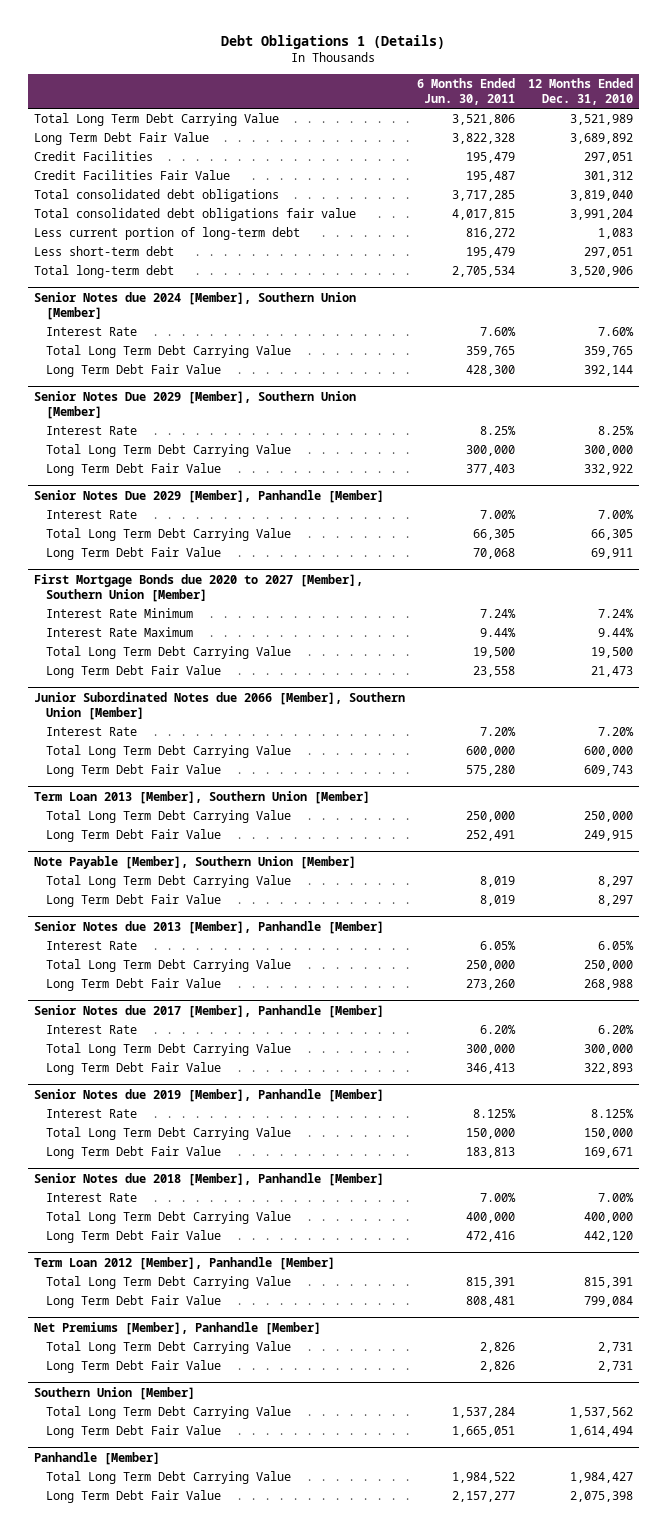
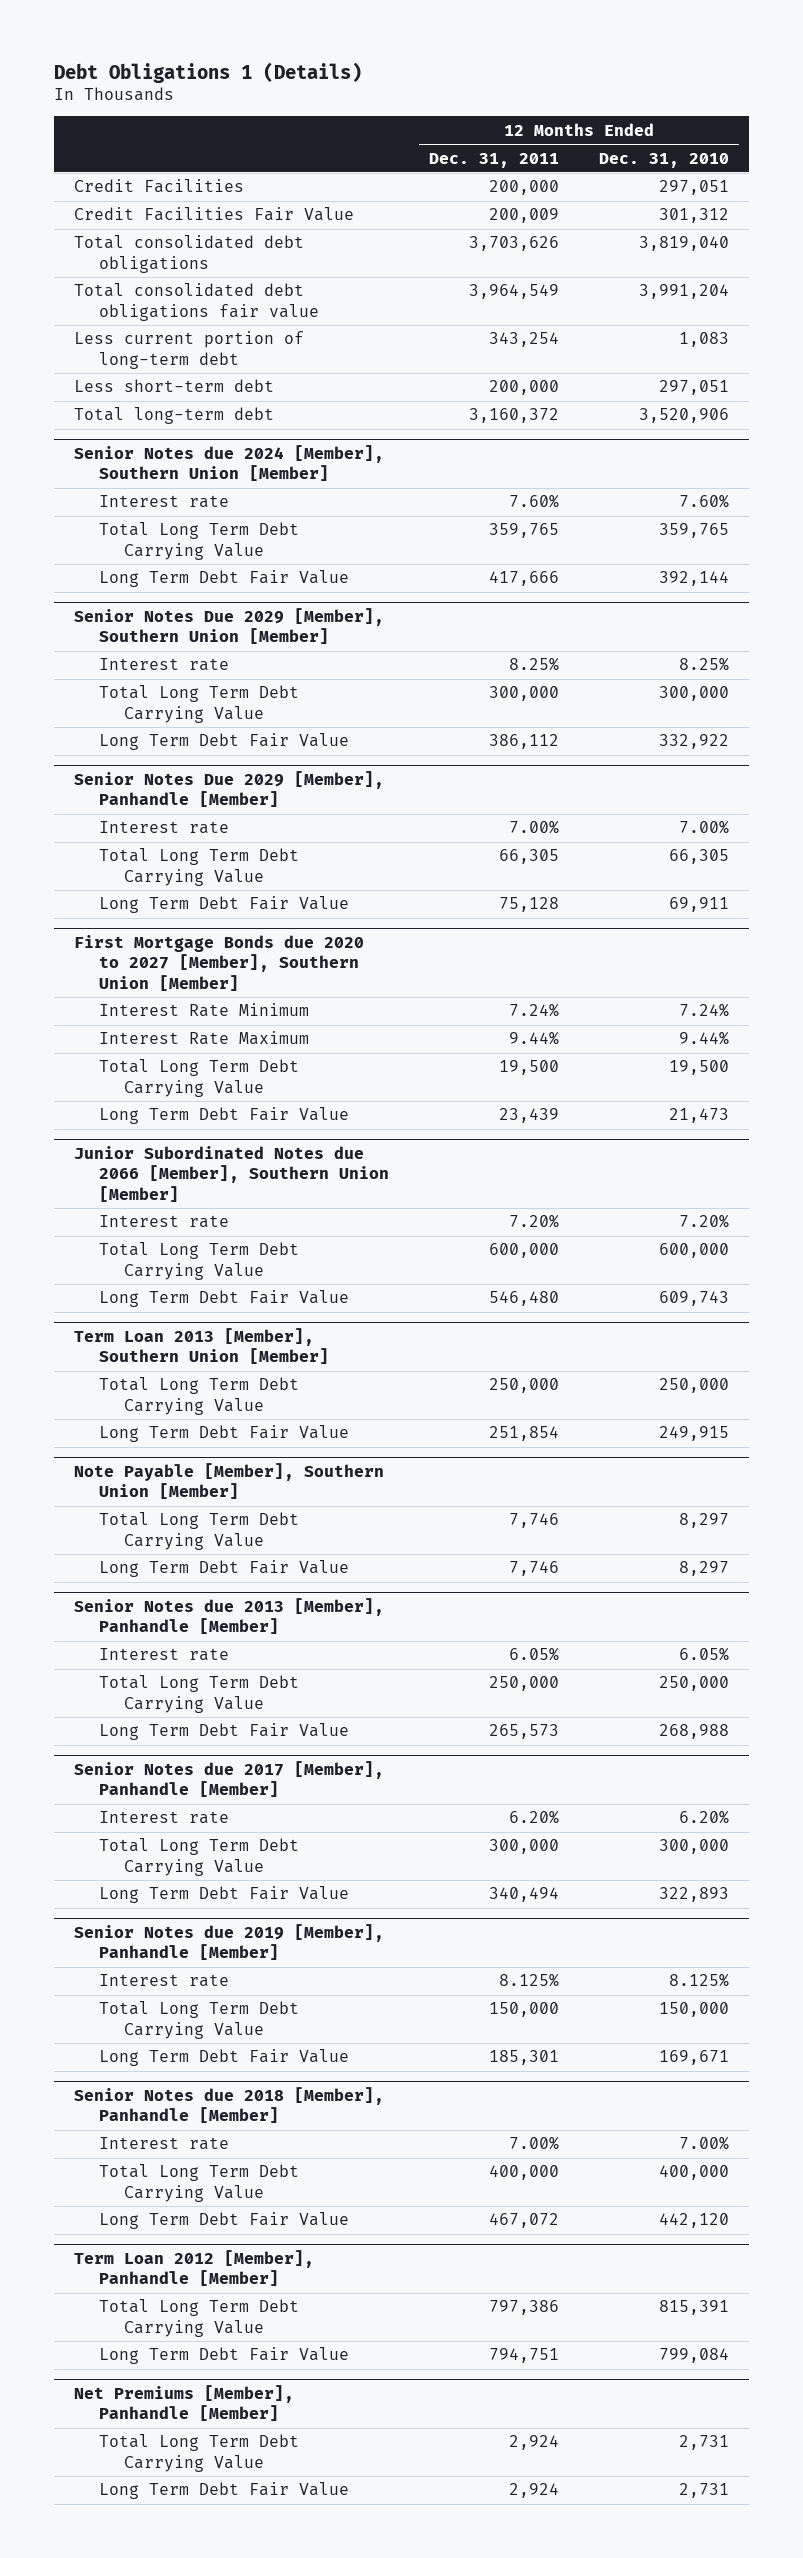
- | 6 Months Ended Jun. 30, 2011 | 12 Months Ended Dec. 31, 2010
+ | 12 Months Ended Dec. 31, 2011 | 12 Months Ended Dec. 31, 2010
- Total Long Term Debt Carrying Value | 3,521,806 | 3,521,989
- Long Term Debt Fair Value | 3,822,328 | 3,689,892
@ Senior Notes due 2024 [Member], Southern Union [Member]
- Interest Rate | 7.60% | 7.60%
+ Interest rate | 7.60% | 7.60%
@ Senior Notes Due 2029 [Member], Southern Union [Member]
- Interest Rate | 8.25% | 8.25%
+ Interest rate | 8.25% | 8.25%
@ Senior Notes Due 2029 [Member], Panhandle [Member]
- Interest Rate | 7.00% | 7.00%
+ Interest rate | 7.00% | 7.00%
@ Junior Subordinated Notes due 2066 [Member], Southern Union [Member]
- Interest Rate | 7.20% | 7.20%
+ Interest rate | 7.20% | 7.20%
@ Senior Notes due 2013 [Member], Panhandle [Member]
- Interest Rate | 6.05% | 6.05%
+ Interest rate | 6.05% | 6.05%
@ Senior Notes due 2017 [Member], Panhandle [Member]
- Interest Rate | 6.20% | 6.20%
+ Interest rate | 6.20% | 6.20%
@ Senior Notes due 2019 [Member], Panhandle [Member]
- Interest Rate | 8.125% | 8.125%
+ Interest rate | 8.125% | 8.125%
@ Senior Notes due 2018 [Member], Panhandle [Member]
- Interest Rate | 7.00% | 7.00%
+ Interest rate | 7.00% | 7.00%
- Southern Union [Member]
- Total Long Term Debt Carrying Value | 1,537,284 | 1,537,562
- Long Term Debt Fair Value | 1,665,051 | 1,614,494
- Panhandle [Member]
- Total Long Term Debt Carrying Value | 1,984,522 | 1,984,427
- Long Term Debt Fair Value | 2,157,277 | 2,075,398

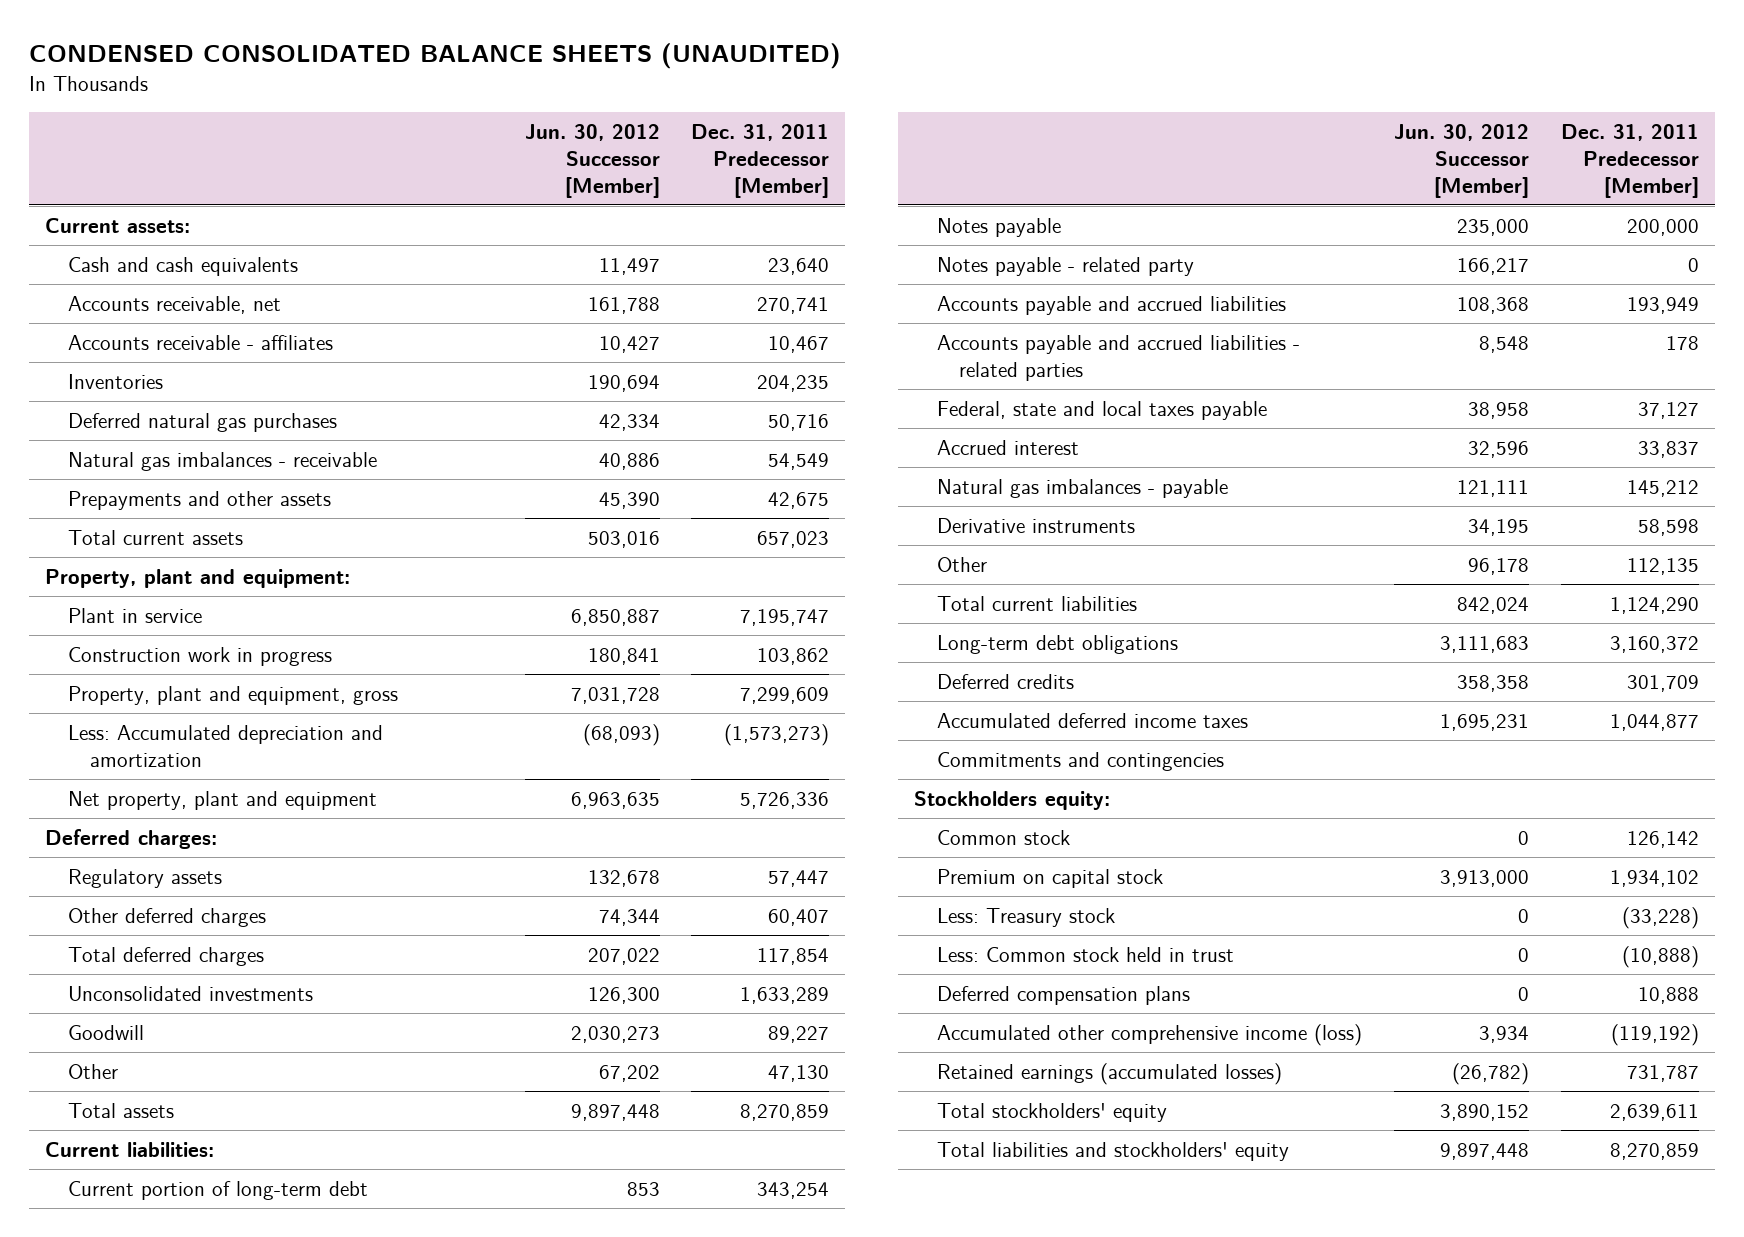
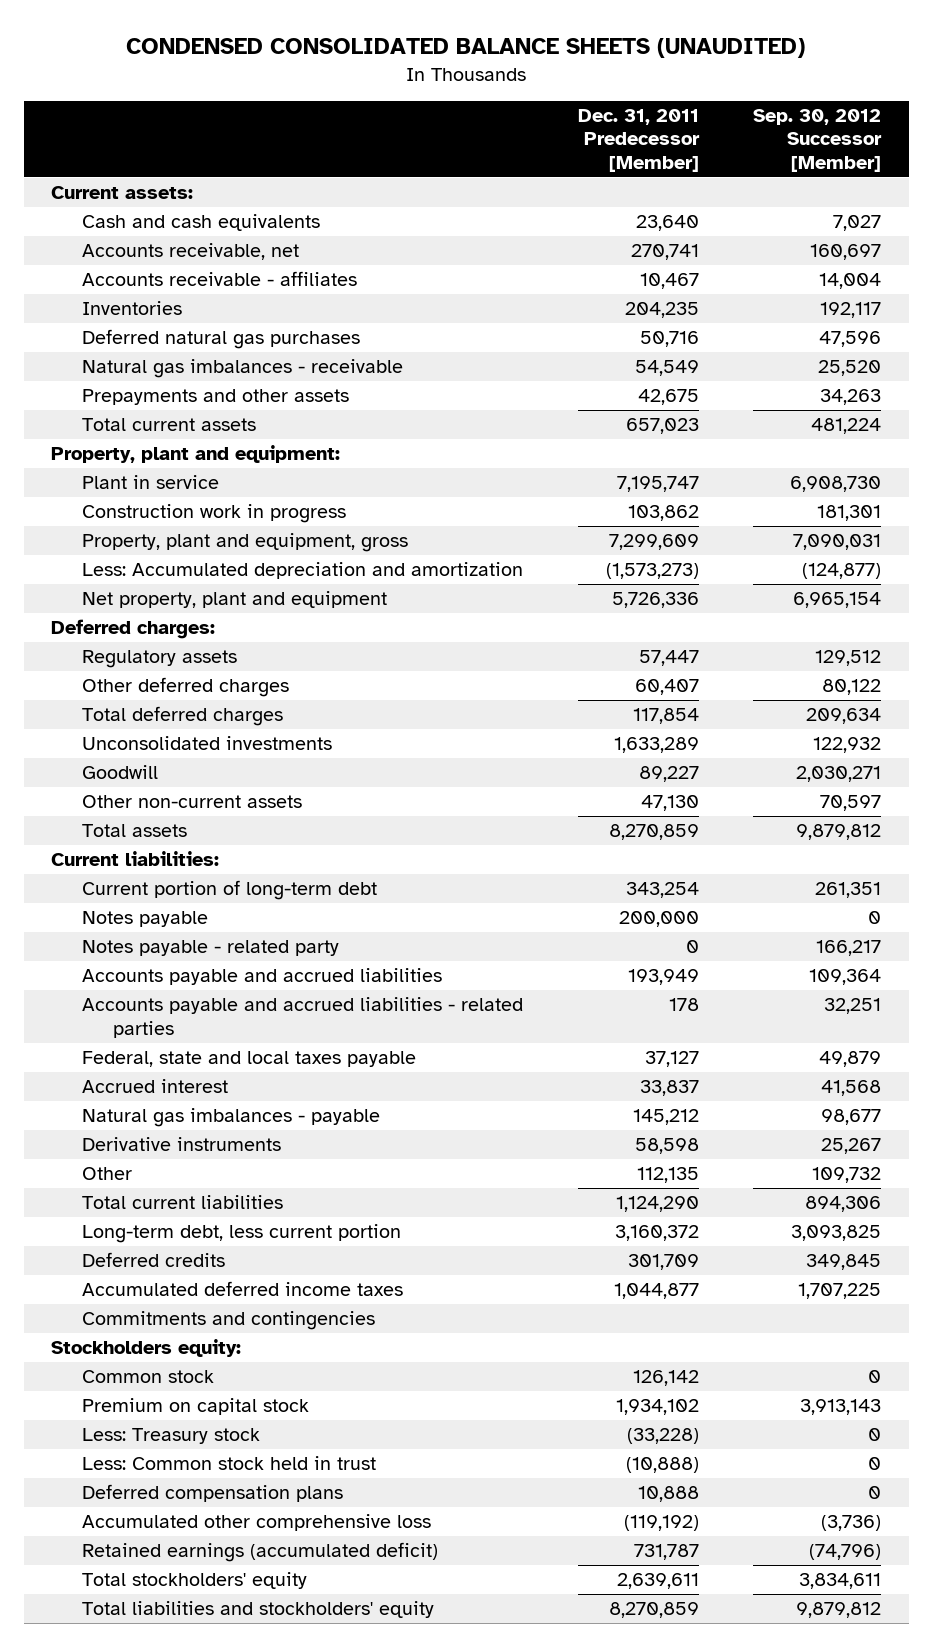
- | Jun. 30, 2012 Successor [Member] | Dec. 31, 2011 Predecessor [Member]
+ | Dec. 31, 2011 Predecessor [Member] | Sep. 30, 2012 Successor [Member]
- Other | 67,202 | 47,130
+ Other non-current assets | 47,130 | 70,597
- Long-term debt obligations | 3,111,683 | 3,160,372
+ Long-term debt, less current portion | 3,160,372 | 3,093,825
- Accumulated other comprehensive income (loss) | 3,934 | (119,192)
- Retained earnings (accumulated losses) | (26,782) | 731,787
+ Accumulated other comprehensive loss | (119,192) | (3,736)
+ Retained earnings (accumulated deficit) | 731,787 | (74,796)

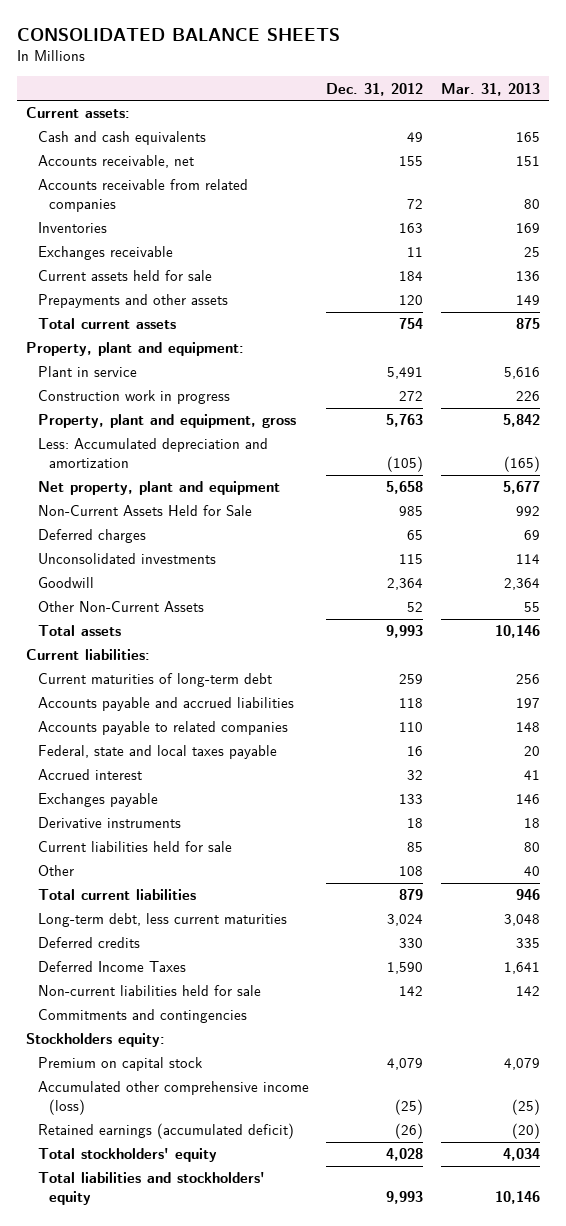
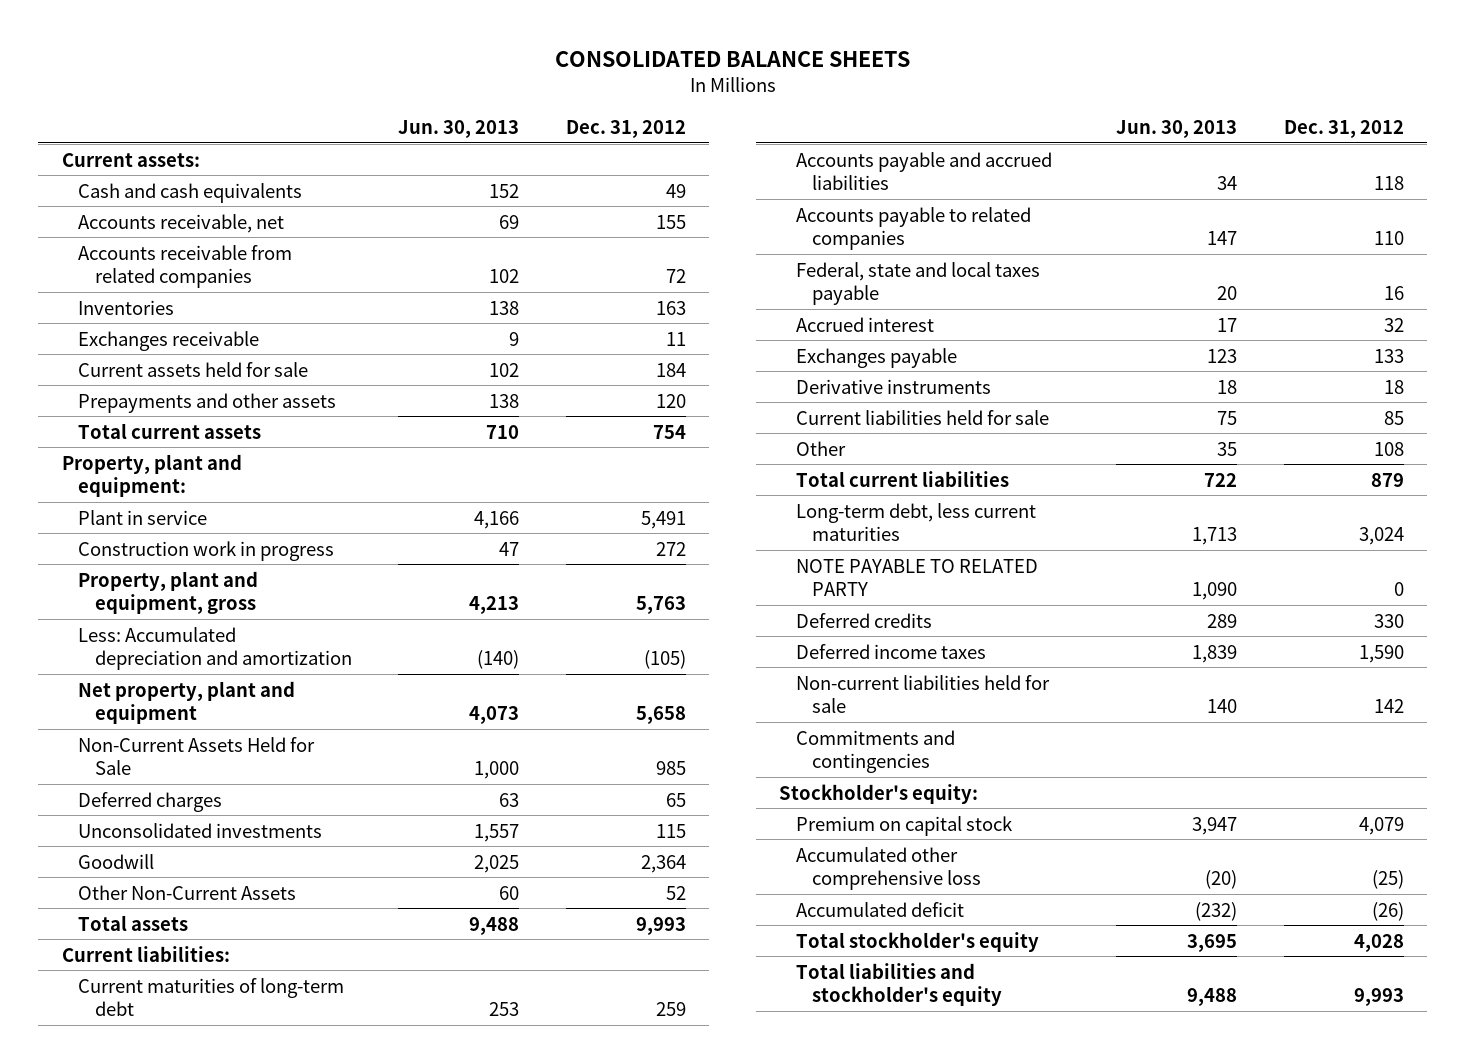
- | Dec. 31, 2012 | Mar. 31, 2013
+ | Jun. 30, 2013 | Dec. 31, 2012
+ NOTE PAYABLE TO RELATED PARTY | 1,090 | 0
- Deferred Income Taxes | 1,590 | 1,641
+ Deferred income taxes | 1,839 | 1,590
- Stockholders equity:
+ Stockholder's equity:
- Accumulated other comprehensive income (loss) | (25) | (25)
- Retained earnings (accumulated deficit) | (26) | (20)
- Total stockholders' equity | 4,028 | 4,034
- Total liabilities and stockholders' equity | 9,993 | 10,146
+ Accumulated other comprehensive loss | (20) | (25)
+ Accumulated deficit | (232) | (26)
+ Total stockholder's equity | 3,695 | 4,028
+ Total liabilities and stockholder's equity | 9,488 | 9,993

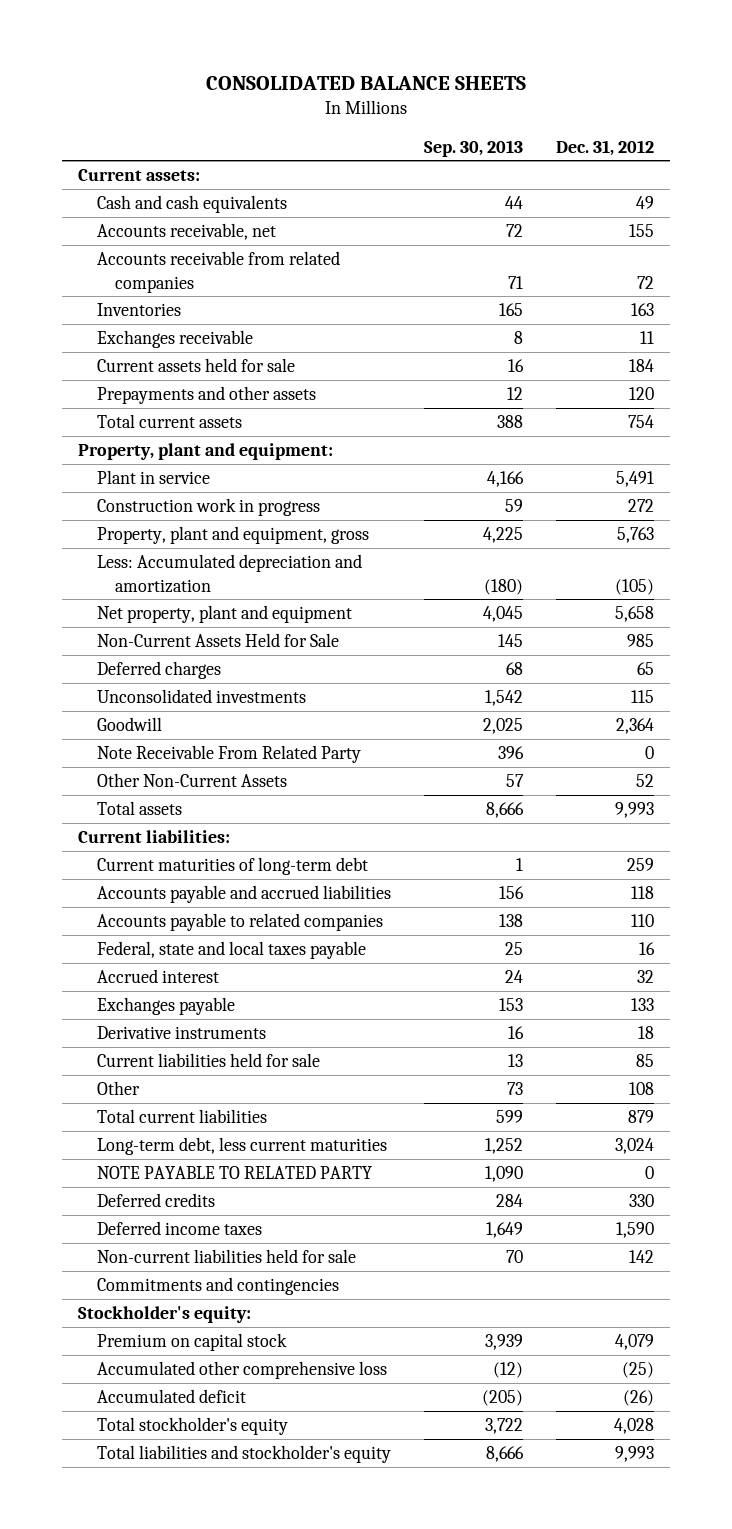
- | Jun. 30, 2013 | Dec. 31, 2012
+ | Sep. 30, 2013 | Dec. 31, 2012
+ Note Receivable From Related Party | 396 | 0

